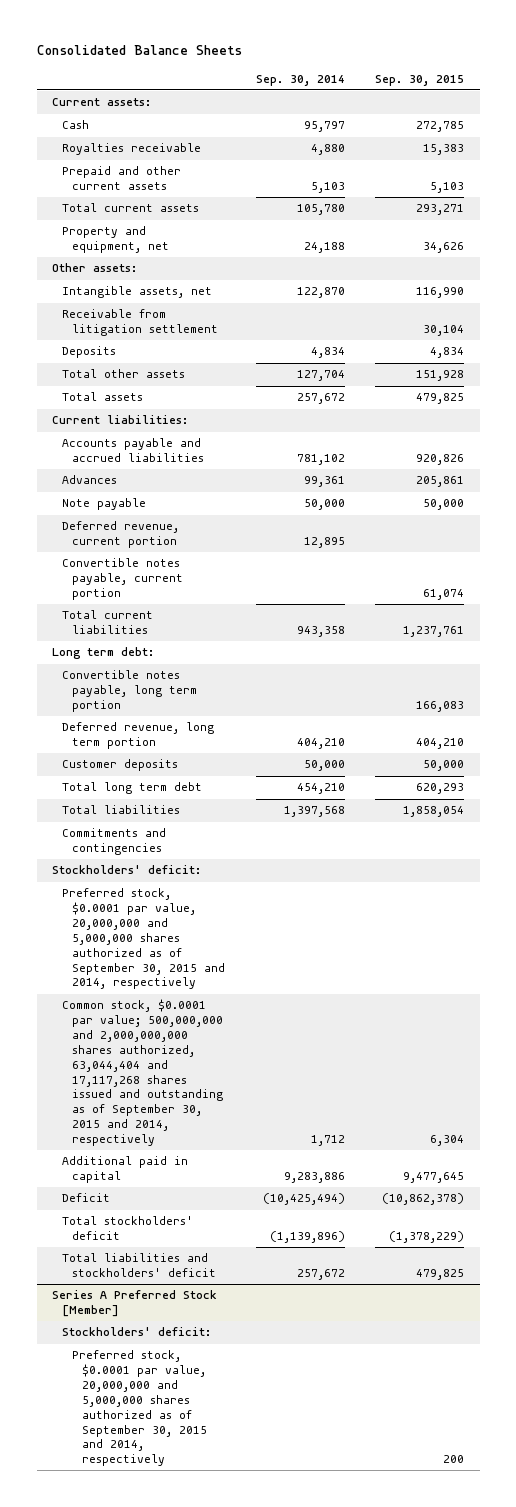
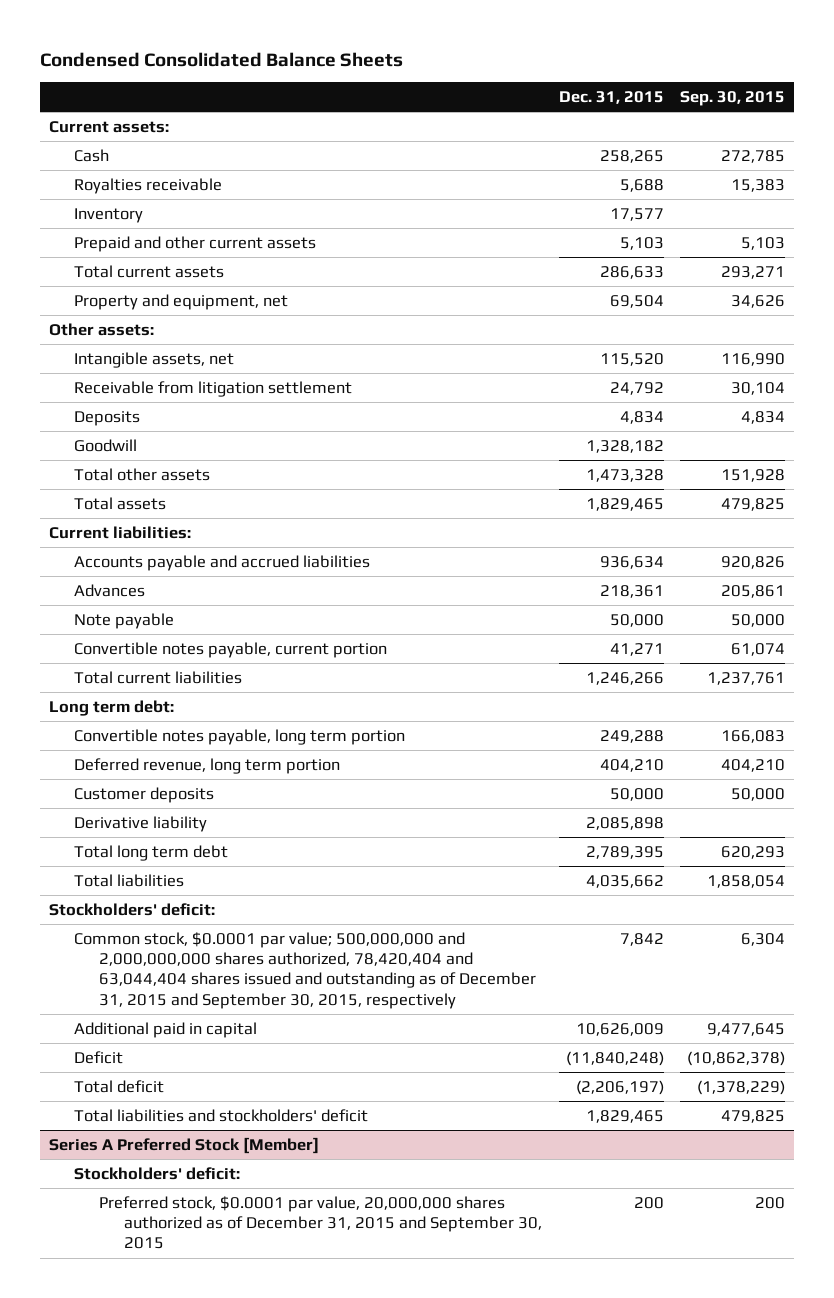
- Consolidated Balance Sheets
+ Condensed Consolidated Balance Sheets
- | Sep. 30, 2014 | Sep. 30, 2015
+ | Dec. 31, 2015 | Sep. 30, 2015
+ Inventory | 17,577 |
+ Goodwill | 1,328,182 |
- Deferred revenue, current portion | 12,895 |
+ Derivative liability | 2,085,898 |
- Commitments and contingencies
- Preferred stock, $0.0001 par value, 20,000,000 and 5,000,000 shares authorized as of September 30, 2015 and 2014, respectively
- Common stock, $0.0001 par value; 500,000,000 and 2,000,000,000 shares authorized, 63,044,404 and 17,117,268 shares issued and outstanding as of September 30, 2015 and 2014, respectively | 1,712 | 6,304
+ Common stock, $0.0001 par value; 500,000,000 and 2,000,000,000 shares authorized, 78,420,404 and 63,044,404 shares issued and outstanding as of December 31, 2015 and September 30, 2015, respectively | 7,842 | 6,304
- Total stockholders' deficit | (1,139,896) | (1,378,229)
+ Total deficit | (2,206,197) | (1,378,229)
@ Series A Preferred Stock [Member]
- Preferred stock, $0.0001 par value, 20,000,000 and 5,000,000 shares authorized as of September 30, 2015 and 2014, respectively | | 200
+ Preferred stock, $0.0001 par value, 20,000,000 shares authorized as of December 31, 2015 and September 30, 2015 | 200 | 200

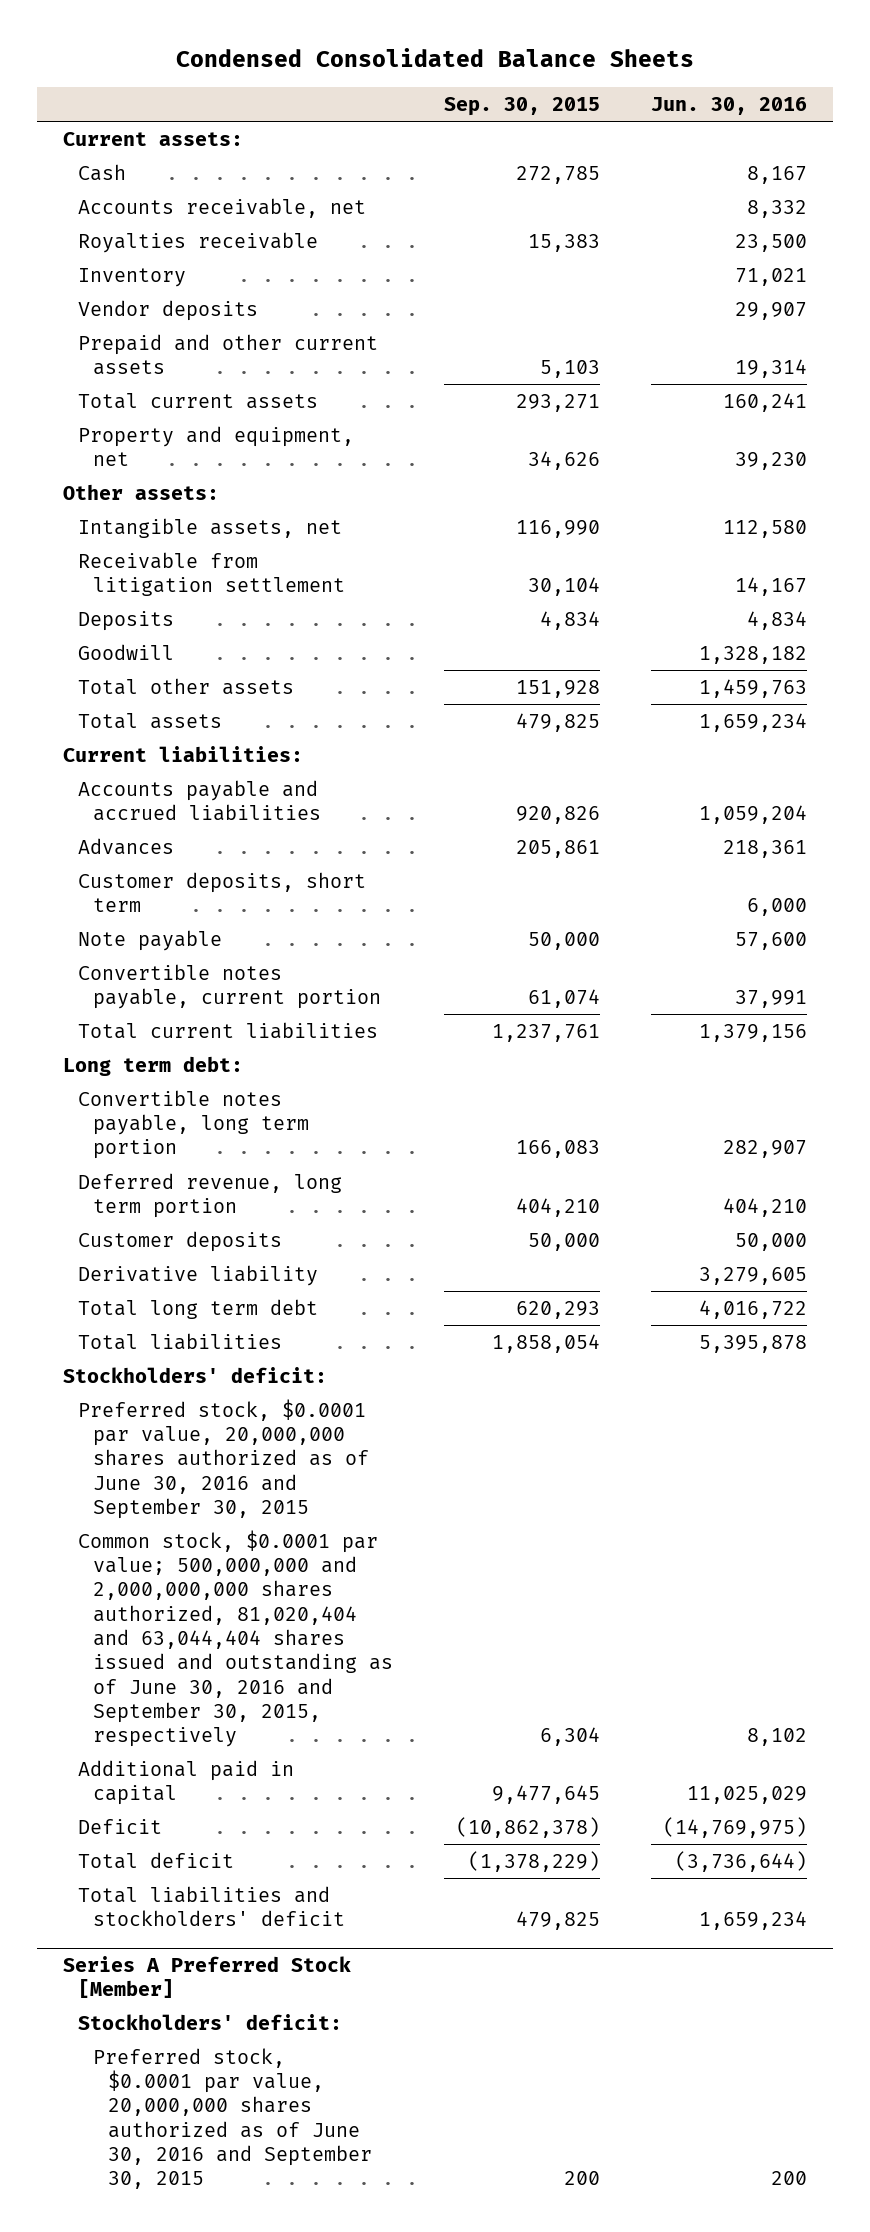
- | Dec. 31, 2015 | Sep. 30, 2015
+ | Sep. 30, 2015 | Jun. 30, 2016
+ Accounts receivable, net | | 8,332
+ Vendor deposits | | 29,907
+ Customer deposits, short term | | 6,000
- Common stock, $0.0001 par value; 500,000,000 and 2,000,000,000 shares authorized, 78,420,404 and 63,044,404 shares issued and outstanding as of December 31, 2015 and September 30, 2015, respectively | 7,842 | 6,304
+ Preferred stock, $0.0001 par value, 20,000,000 shares authorized as of June 30, 2016 and September 30, 2015
+ Common stock, $0.0001 par value; 500,000,000 and 2,000,000,000 shares authorized, 81,020,404 and 63,044,404 shares issued and outstanding as of June 30, 2016 and September 30, 2015, respectively | 6,304 | 8,102
@ Series A Preferred Stock [Member]
- Preferred stock, $0.0001 par value, 20,000,000 shares authorized as of December 31, 2015 and September 30, 2015 | 200 | 200
+ Preferred stock, $0.0001 par value, 20,000,000 shares authorized as of June 30, 2016 and September 30, 2015 | 200 | 200

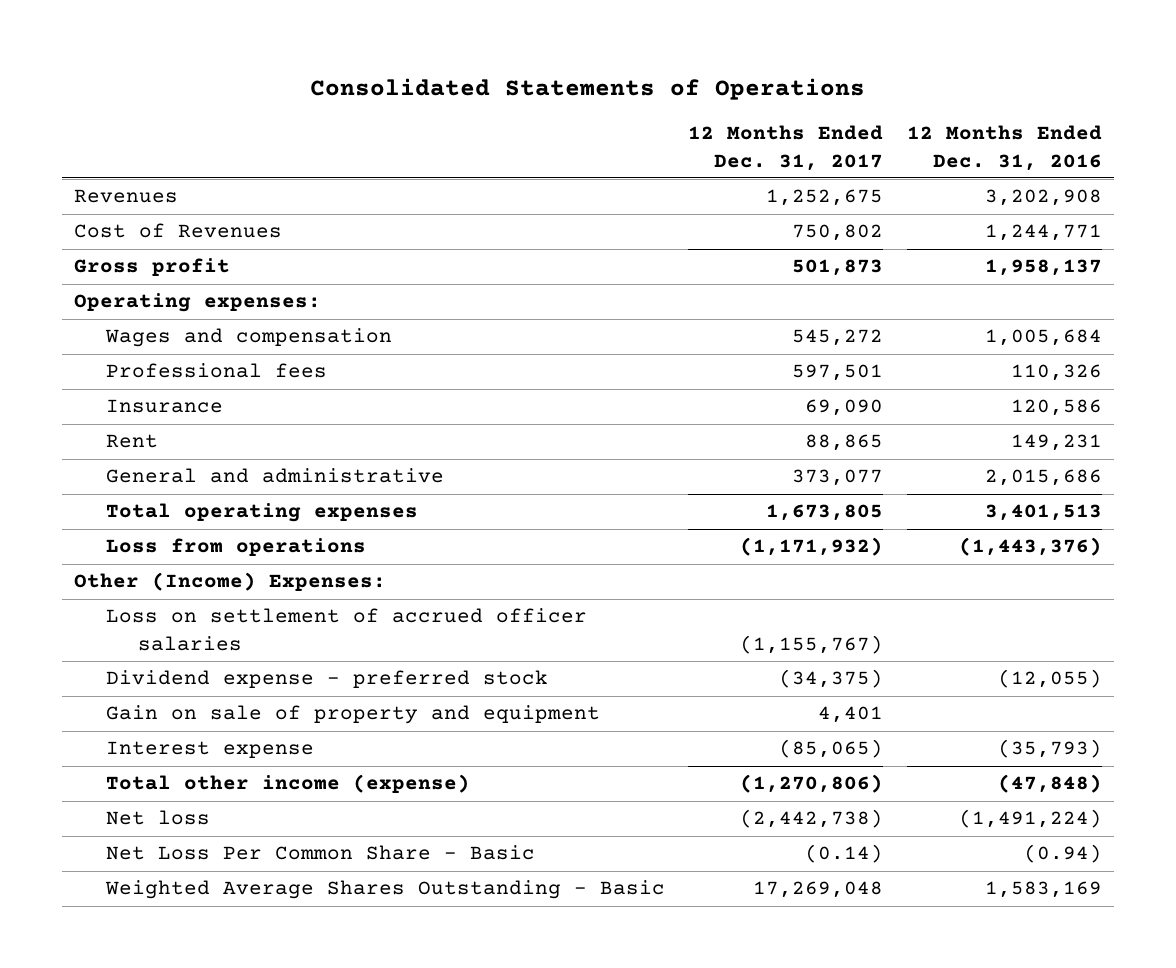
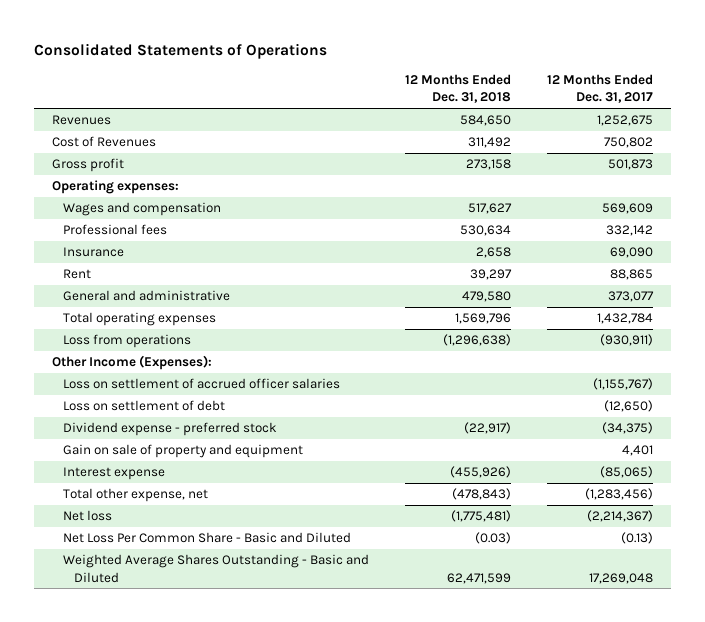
- | 12 Months Ended Dec. 31, 2017 | 12 Months Ended Dec. 31, 2016
+ | 12 Months Ended Dec. 31, 2018 | 12 Months Ended Dec. 31, 2017
- Wages and compensation | 545,272 | 1,005,684
- Professional fees | 597,501 | 110,326
+ Wages and compensation | 517,627 | 569,609
+ Professional fees | 530,634 | 332,142
- Total operating expenses | 1,673,805 | 3,401,513
- Loss from operations | (1,171,932) | (1,443,376)
- Other (Income) Expenses:
+ Total operating expenses | 1,569,796 | 1,432,784
+ Loss from operations | (1,296,638) | (930,911)
+ Other Income (Expenses):
+ Loss on settlement of debt | | (12,650)
- Total other income (expense) | (1,270,806) | (47,848)
- Net loss | (2,442,738) | (1,491,224)
- Net Loss Per Common Share - Basic | (0.14) | (0.94)
- Weighted Average Shares Outstanding - Basic | 17,269,048 | 1,583,169
+ Total other expense, net | (478,843) | (1,283,456)
+ Net loss | (1,775,481) | (2,214,367)
+ Net Loss Per Common Share - Basic and Diluted | (0.03) | (0.13)
+ Weighted Average Shares Outstanding - Basic and Diluted | 62,471,599 | 17,269,048

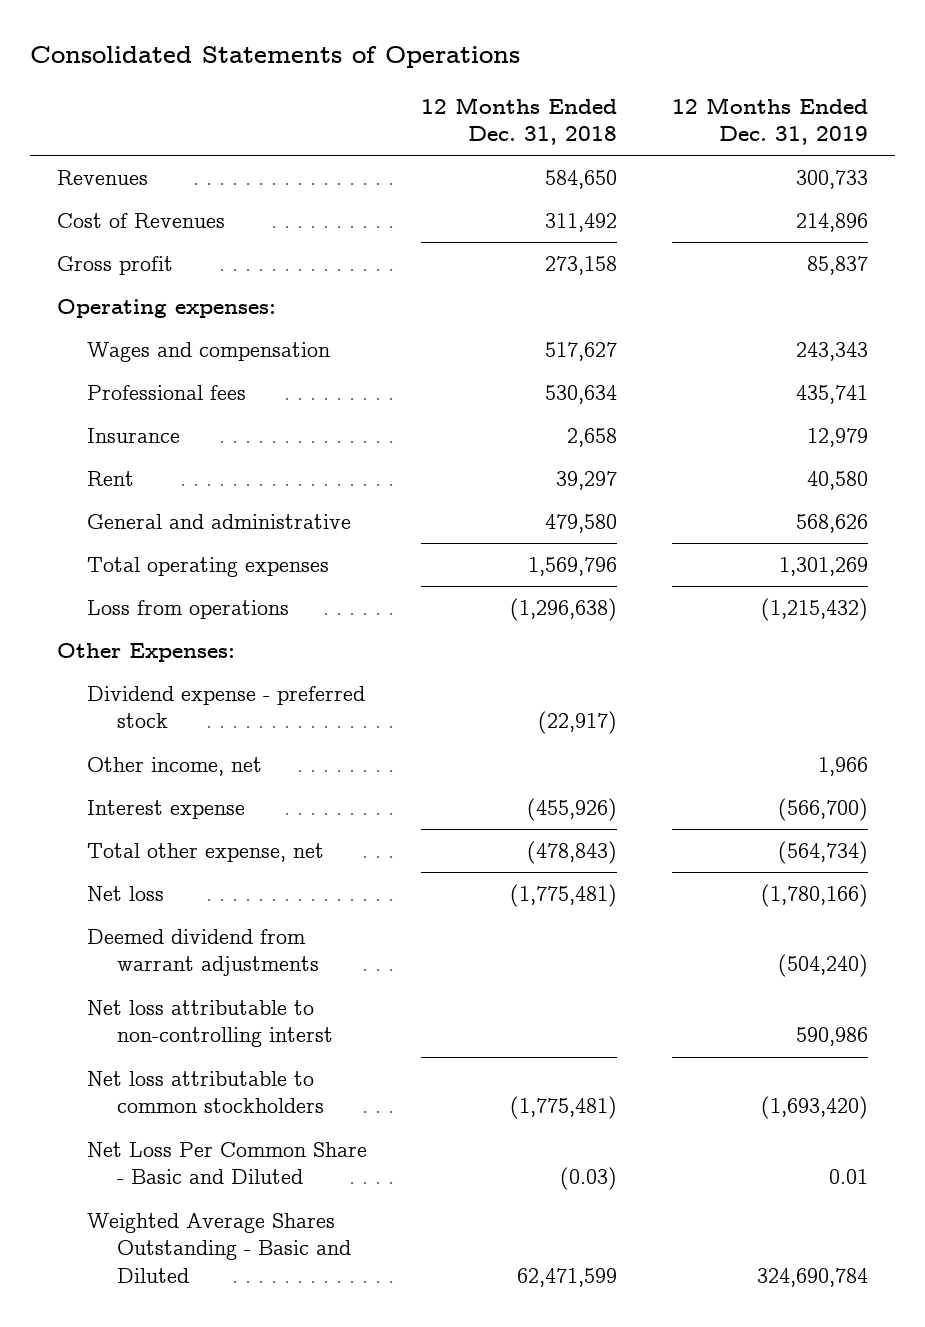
- | 12 Months Ended Dec. 31, 2018 | 12 Months Ended Dec. 31, 2017
+ | 12 Months Ended Dec. 31, 2018 | 12 Months Ended Dec. 31, 2019
- Other Income (Expenses):
- Loss on settlement of accrued officer salaries | | (1,155,767)
- Loss on settlement of debt | | (12,650)
+ Other Expenses:
- Gain on sale of property and equipment | | 4,401
+ Other income, net | | 1,966
+ Deemed dividend from warrant adjustments | | (504,240)
+ Net loss attributable to non-controlling interst | | 590,986
+ Net loss attributable to common stockholders | (1,775,481) | (1,693,420)

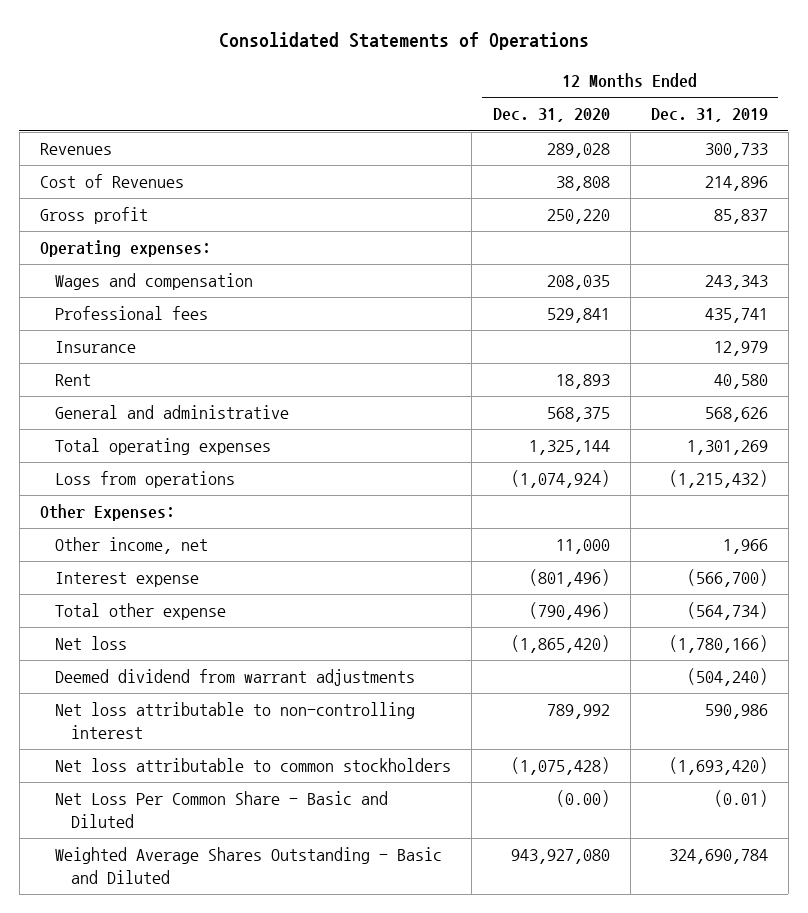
- | 12 Months Ended Dec. 31, 2018 | 12 Months Ended Dec. 31, 2019
+ | 12 Months Ended Dec. 31, 2020 | 12 Months Ended Dec. 31, 2019
- Dividend expense - preferred stock | (22,917) |
- Total other expense, net | (478,843) | (564,734)
+ Total other expense | (790,496) | (564,734)
- Net loss attributable to non-controlling interst | | 590,986
+ Net loss attributable to non-controlling interest | 789,992 | 590,986
- Net Loss Per Common Share - Basic and Diluted | (0.03) | 0.01
+ Net Loss Per Common Share - Basic and Diluted | (0.00) | (0.01)

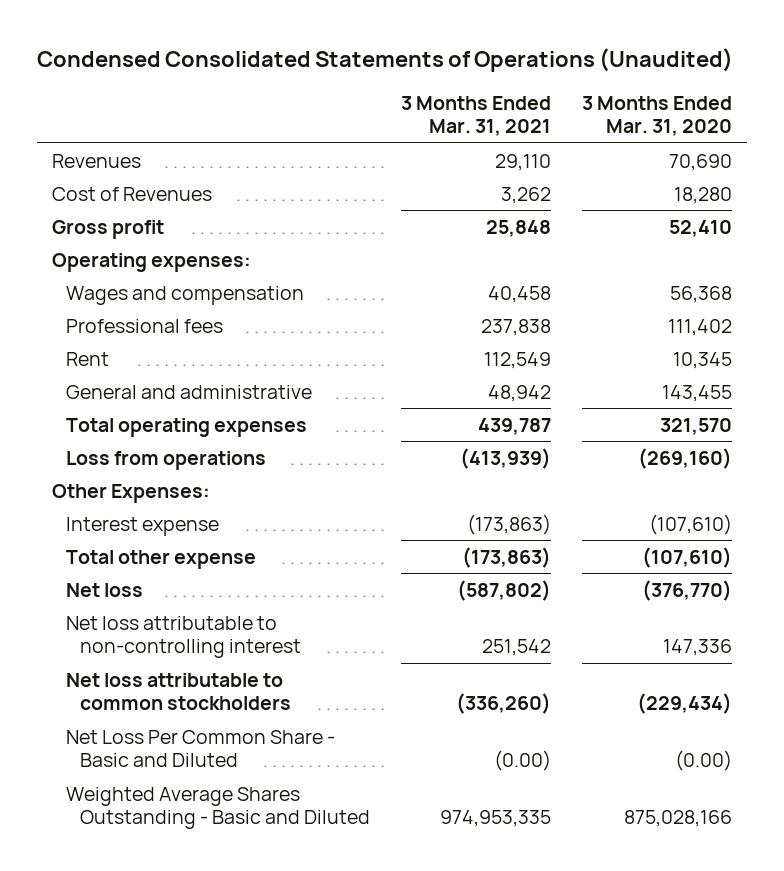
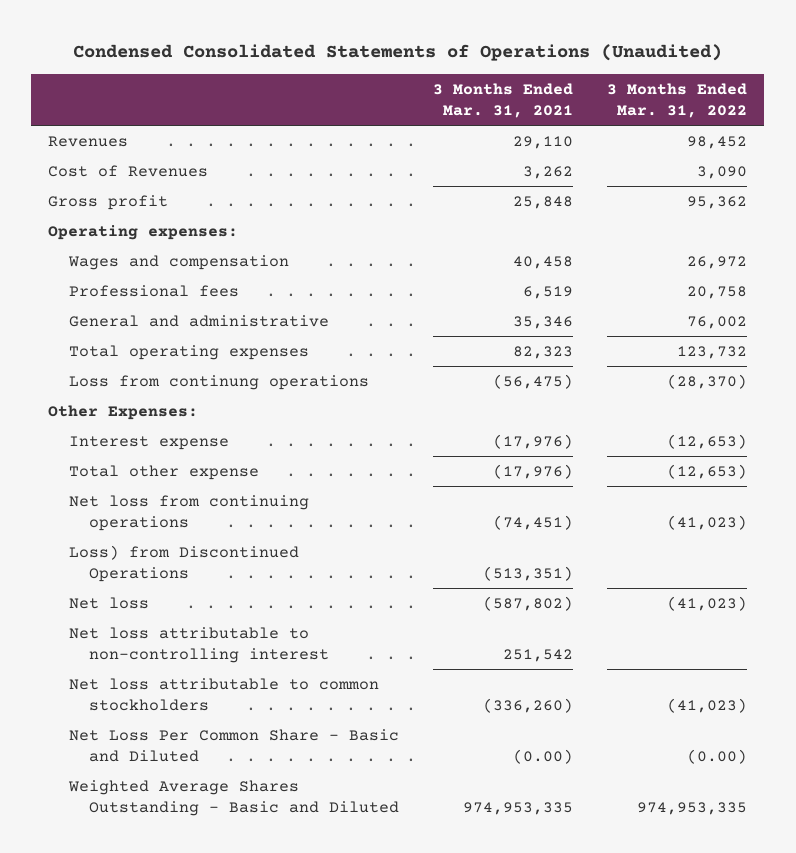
- | 3 Months Ended Mar. 31, 2021 | 3 Months Ended Mar. 31, 2020
+ | 3 Months Ended Mar. 31, 2021 | 3 Months Ended Mar. 31, 2022
- Professional fees | 237,838 | 111,402
- Rent | 112,549 | 10,345
- General and administrative | 48,942 | 143,455
- Total operating expenses | 439,787 | 321,570
- Loss from operations | (413,939) | (269,160)
+ Professional fees | 6,519 | 20,758
+ General and administrative | 35,346 | 76,002
+ Total operating expenses | 82,323 | 123,732
+ Loss from continung operations | (56,475) | (28,370)
- Interest expense | (173,863) | (107,610)
- Total other expense | (173,863) | (107,610)
+ Interest expense | (17,976) | (12,653)
+ Total other expense | (17,976) | (12,653)
+ Net loss from continuing operations | (74,451) | (41,023)
+ Loss) from Discontinued Operations | (513,351) |

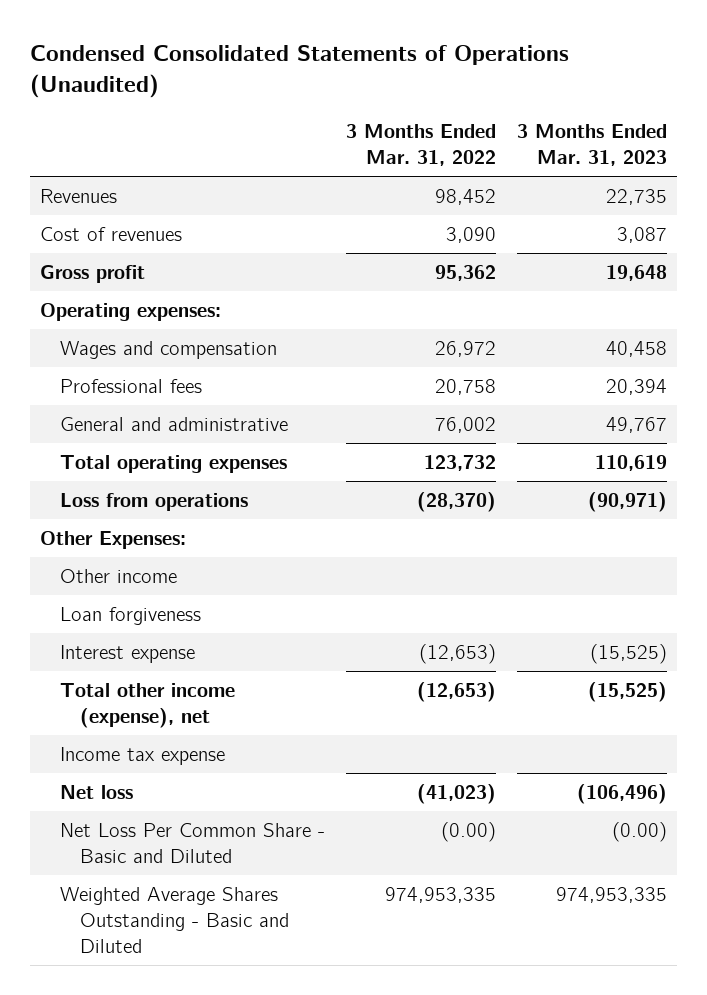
- | 3 Months Ended Mar. 31, 2021 | 3 Months Ended Mar. 31, 2022
+ | 3 Months Ended Mar. 31, 2022 | 3 Months Ended Mar. 31, 2023
- Cost of Revenues | 3,262 | 3,090
+ Cost of revenues | 3,090 | 3,087
- Loss from continung operations | (56,475) | (28,370)
+ Loss from operations | (28,370) | (90,971)
+ Other income
+ Loan forgiveness
- Total other expense | (17,976) | (12,653)
- Net loss from continuing operations | (74,451) | (41,023)
- Loss) from Discontinued Operations | (513,351) |
+ Total other income (expense), net | (12,653) | (15,525)
+ Income tax expense
- Net loss attributable to non-controlling interest | 251,542 |
- Net loss attributable to common stockholders | (336,260) | (41,023)

